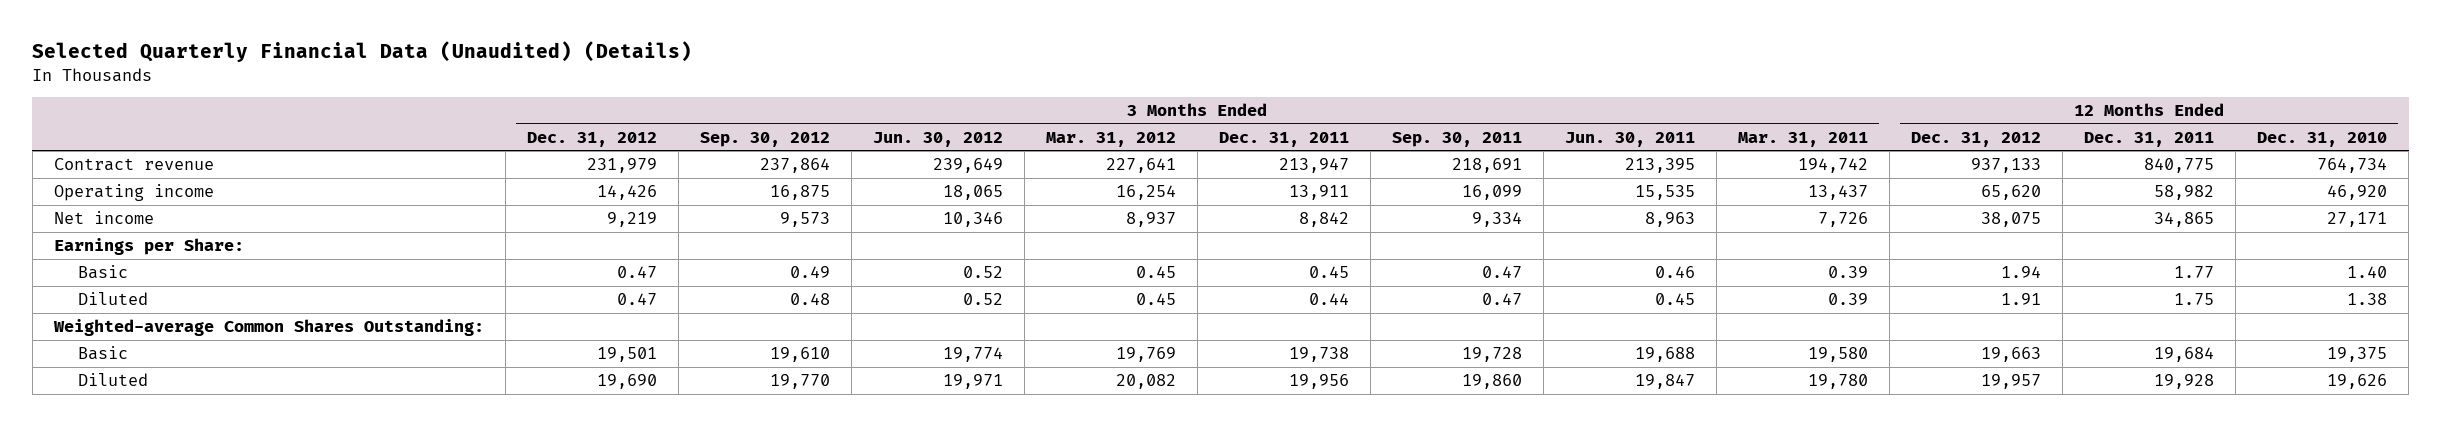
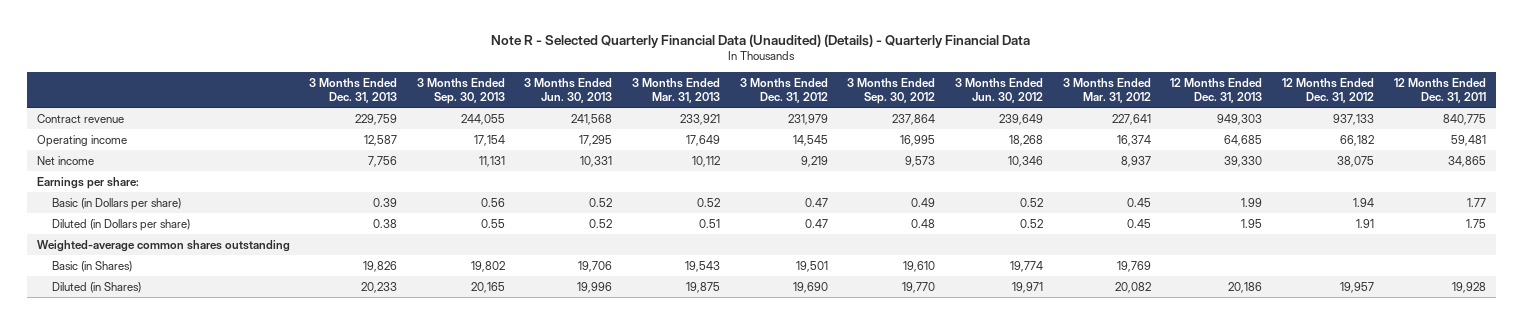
- Selected Quarterly Financial Data (Unaudited) (Details)
+ Note R - Selected Quarterly Financial Data (Unaudited) (Details) - Quarterly Financial Data
- | 3 Months Ended Dec. 31, 2012 | 3 Months Ended Sep. 30, 2012 | 3 Months Ended Jun. 30, 2012 | 3 Months Ended Mar. 31, 2012 | 3 Months Ended Dec. 31, 2011 | 3 Months Ended Sep. 30, 2011 | 3 Months Ended Jun. 30, 2011 | 3 Months Ended Mar. 31, 2011 | 12 Months Ended Dec. 31, 2012 | 12 Months Ended Dec. 31, 2011 | 12 Months Ended Dec. 31, 2010
+ | 3 Months Ended Dec. 31, 2013 | 3 Months Ended Sep. 30, 2013 | 3 Months Ended Jun. 30, 2013 | 3 Months Ended Mar. 31, 2013 | 3 Months Ended Dec. 31, 2012 | 3 Months Ended Sep. 30, 2012 | 3 Months Ended Jun. 30, 2012 | 3 Months Ended Mar. 31, 2012 | 12 Months Ended Dec. 31, 2013 | 12 Months Ended Dec. 31, 2012 | 12 Months Ended Dec. 31, 2011
- Operating income | 14,426 | 16,875 | 18,065 | 16,254 | 13,911 | 16,099 | 15,535 | 13,437 | 65,620 | 58,982 | 46,920
+ Operating income | 12,587 | 17,154 | 17,295 | 17,649 | 14,545 | 16,995 | 18,268 | 16,374 | 64,685 | 66,182 | 59,481
- Earnings per Share:
- Basic | 0.47 | 0.49 | 0.52 | 0.45 | 0.45 | 0.47 | 0.46 | 0.39 | 1.94 | 1.77 | 1.40
- Diluted | 0.47 | 0.48 | 0.52 | 0.45 | 0.44 | 0.47 | 0.45 | 0.39 | 1.91 | 1.75 | 1.38
- Weighted-average Common Shares Outstanding:
- Basic | 19,501 | 19,610 | 19,774 | 19,769 | 19,738 | 19,728 | 19,688 | 19,580 | 19,663 | 19,684 | 19,375
- Diluted | 19,690 | 19,770 | 19,971 | 20,082 | 19,956 | 19,860 | 19,847 | 19,780 | 19,957 | 19,928 | 19,626
+ Earnings per share:
+ Basic (in Dollars per share) | 0.39 | 0.56 | 0.52 | 0.52 | 0.47 | 0.49 | 0.52 | 0.45 | 1.99 | 1.94 | 1.77
+ Diluted (in Dollars per share) | 0.38 | 0.55 | 0.52 | 0.51 | 0.47 | 0.48 | 0.52 | 0.45 | 1.95 | 1.91 | 1.75
+ Weighted-average common shares outstanding
+ Basic (in Shares) | 19,826 | 19,802 | 19,706 | 19,543 | 19,501 | 19,610 | 19,774 | 19,769 | | |
+ Diluted (in Shares) | 20,233 | 20,165 | 19,996 | 19,875 | 19,690 | 19,770 | 19,971 | 20,082 | 20,186 | 19,957 | 19,928

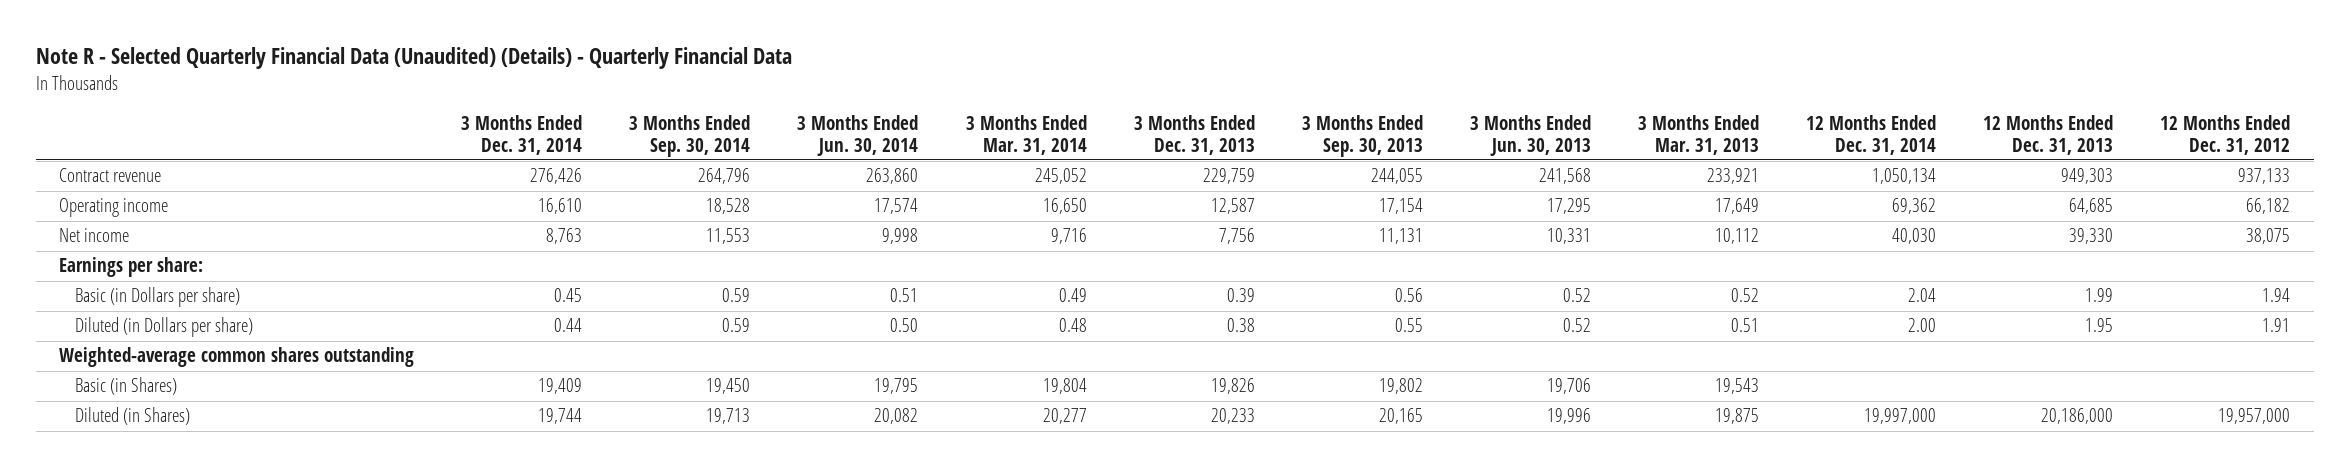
- | 3 Months Ended Dec. 31, 2013 | 3 Months Ended Sep. 30, 2013 | 3 Months Ended Jun. 30, 2013 | 3 Months Ended Mar. 31, 2013 | 3 Months Ended Dec. 31, 2012 | 3 Months Ended Sep. 30, 2012 | 3 Months Ended Jun. 30, 2012 | 3 Months Ended Mar. 31, 2012 | 12 Months Ended Dec. 31, 2013 | 12 Months Ended Dec. 31, 2012 | 12 Months Ended Dec. 31, 2011
+ | 3 Months Ended Dec. 31, 2014 | 3 Months Ended Sep. 30, 2014 | 3 Months Ended Jun. 30, 2014 | 3 Months Ended Mar. 31, 2014 | 3 Months Ended Dec. 31, 2013 | 3 Months Ended Sep. 30, 2013 | 3 Months Ended Jun. 30, 2013 | 3 Months Ended Mar. 31, 2013 | 12 Months Ended Dec. 31, 2014 | 12 Months Ended Dec. 31, 2013 | 12 Months Ended Dec. 31, 2012
- Diluted (in Shares) | 20,233 | 20,165 | 19,996 | 19,875 | 19,690 | 19,770 | 19,971 | 20,082 | 20,186 | 19,957 | 19,928
+ Diluted (in Shares) | 19,744 | 19,713 | 20,082 | 20,277 | 20,233 | 20,165 | 19,996 | 19,875 | 19,997,000 | 20,186,000 | 19,957,000

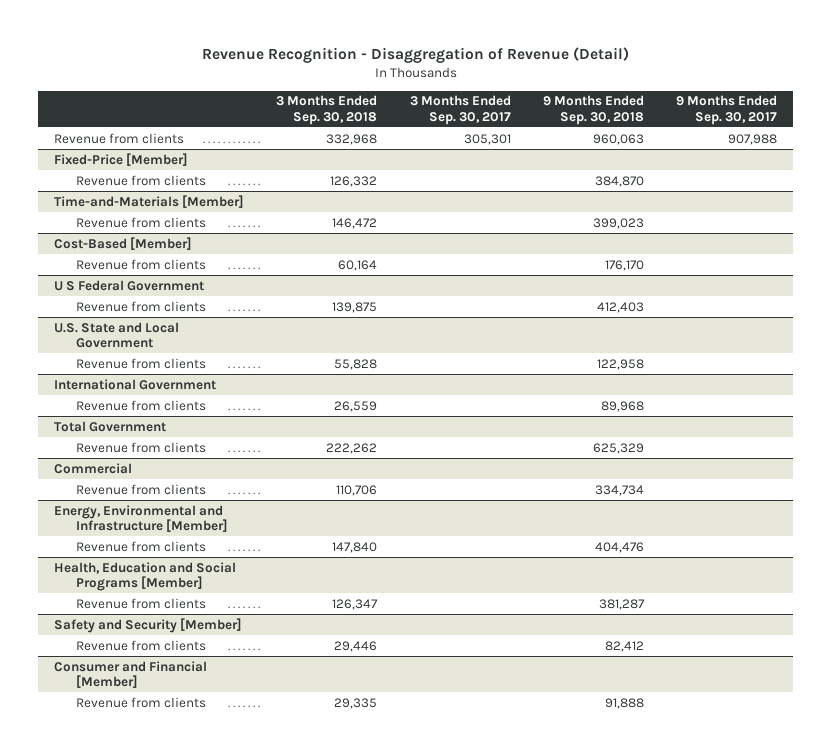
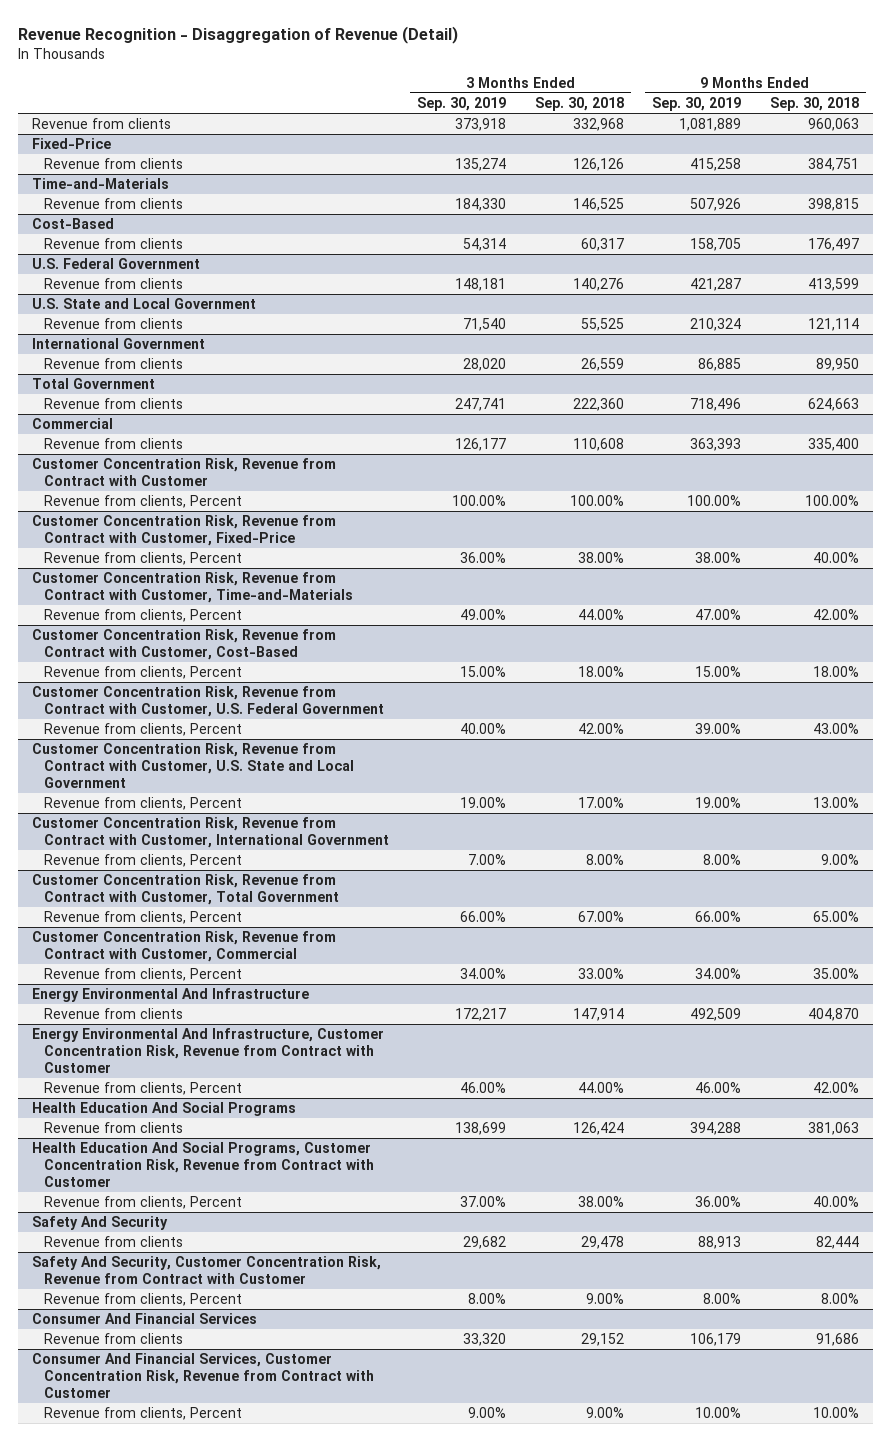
- | 3 Months Ended Sep. 30, 2018 | 3 Months Ended Sep. 30, 2017 | 9 Months Ended Sep. 30, 2018 | 9 Months Ended Sep. 30, 2017
+ | 3 Months Ended Sep. 30, 2019 | 3 Months Ended Sep. 30, 2018 | 9 Months Ended Sep. 30, 2019 | 9 Months Ended Sep. 30, 2018
- Fixed-Price [Member]
- Revenue from clients | 126,332 | | 384,870 |
- Time-and-Materials [Member]
- Revenue from clients | 146,472 | | 399,023 |
- Cost-Based [Member]
- Revenue from clients | 60,164 | | 176,170 |
- U S Federal Government
- Revenue from clients | 139,875 | | 412,403 |
+ Fixed-Price
+ Revenue from clients | 135,274 | 126,126 | 415,258 | 384,751
+ Time-and-Materials
+ Revenue from clients | 184,330 | 146,525 | 507,926 | 398,815
+ Cost-Based
+ Revenue from clients | 54,314 | 60,317 | 158,705 | 176,497
+ U.S. Federal Government
+ Revenue from clients | 148,181 | 140,276 | 421,287 | 413,599
@ U.S. State and Local Government
- Revenue from clients | 55,828 | | 122,958 |
+ Revenue from clients | 71,540 | 55,525 | 210,324 | 121,114
@ International Government
- Revenue from clients | 26,559 | | 89,968 |
+ Revenue from clients | 28,020 | 26,559 | 86,885 | 89,950
@ Total Government
- Revenue from clients | 222,262 | | 625,329 |
+ Revenue from clients | 247,741 | 222,360 | 718,496 | 624,663
@ Commercial
- Revenue from clients | 110,706 | | 334,734 |
- Energy, Environmental and Infrastructure [Member]
- Revenue from clients | 147,840 | | 404,476 |
- Health, Education and Social Programs [Member]
- Revenue from clients | 126,347 | | 381,287 |
- Safety and Security [Member]
- Revenue from clients | 29,446 | | 82,412 |
- Consumer and Financial [Member]
- Revenue from clients | 29,335 | | 91,888 |
@ Commercial
+ Revenue from clients | 126,177 | 110,608 | 363,393 | 335,400
+ Customer Concentration Risk, Revenue from Contract with Customer
+ Revenue from clients, Percent | 100.00% | 100.00% | 100.00% | 100.00%
+ Customer Concentration Risk, Revenue from Contract with Customer, Fixed-Price
+ Revenue from clients, Percent | 36.00% | 38.00% | 38.00% | 40.00%
+ Customer Concentration Risk, Revenue from Contract with Customer, Time-and-Materials
+ Revenue from clients, Percent | 49.00% | 44.00% | 47.00% | 42.00%
+ Customer Concentration Risk, Revenue from Contract with Customer, Cost-Based
+ Revenue from clients, Percent | 15.00% | 18.00% | 15.00% | 18.00%
+ Customer Concentration Risk, Revenue from Contract with Customer, U.S. Federal Government
+ Revenue from clients, Percent | 40.00% | 42.00% | 39.00% | 43.00%
+ Customer Concentration Risk, Revenue from Contract with Customer, U.S. State and Local Government
+ Revenue from clients, Percent | 19.00% | 17.00% | 19.00% | 13.00%
+ Customer Concentration Risk, Revenue from Contract with Customer, International Government
+ Revenue from clients, Percent | 7.00% | 8.00% | 8.00% | 9.00%
+ Customer Concentration Risk, Revenue from Contract with Customer, Total Government
+ Revenue from clients, Percent | 66.00% | 67.00% | 66.00% | 65.00%
+ Customer Concentration Risk, Revenue from Contract with Customer, Commercial
+ Revenue from clients, Percent | 34.00% | 33.00% | 34.00% | 35.00%
+ Energy Environmental And Infrastructure
+ Revenue from clients | 172,217 | 147,914 | 492,509 | 404,870
+ Energy Environmental And Infrastructure, Customer Concentration Risk, Revenue from Contract with Customer
+ Revenue from clients, Percent | 46.00% | 44.00% | 46.00% | 42.00%
+ Health Education And Social Programs
+ Revenue from clients | 138,699 | 126,424 | 394,288 | 381,063
+ Health Education And Social Programs, Customer Concentration Risk, Revenue from Contract with Customer
+ Revenue from clients, Percent | 37.00% | 38.00% | 36.00% | 40.00%
+ Safety And Security
+ Revenue from clients | 29,682 | 29,478 | 88,913 | 82,444
+ Safety And Security, Customer Concentration Risk, Revenue from Contract with Customer
+ Revenue from clients, Percent | 8.00% | 9.00% | 8.00% | 8.00%
+ Consumer And Financial Services
+ Revenue from clients | 33,320 | 29,152 | 106,179 | 91,686
+ Consumer And Financial Services, Customer Concentration Risk, Revenue from Contract with Customer
+ Revenue from clients, Percent | 9.00% | 9.00% | 10.00% | 10.00%

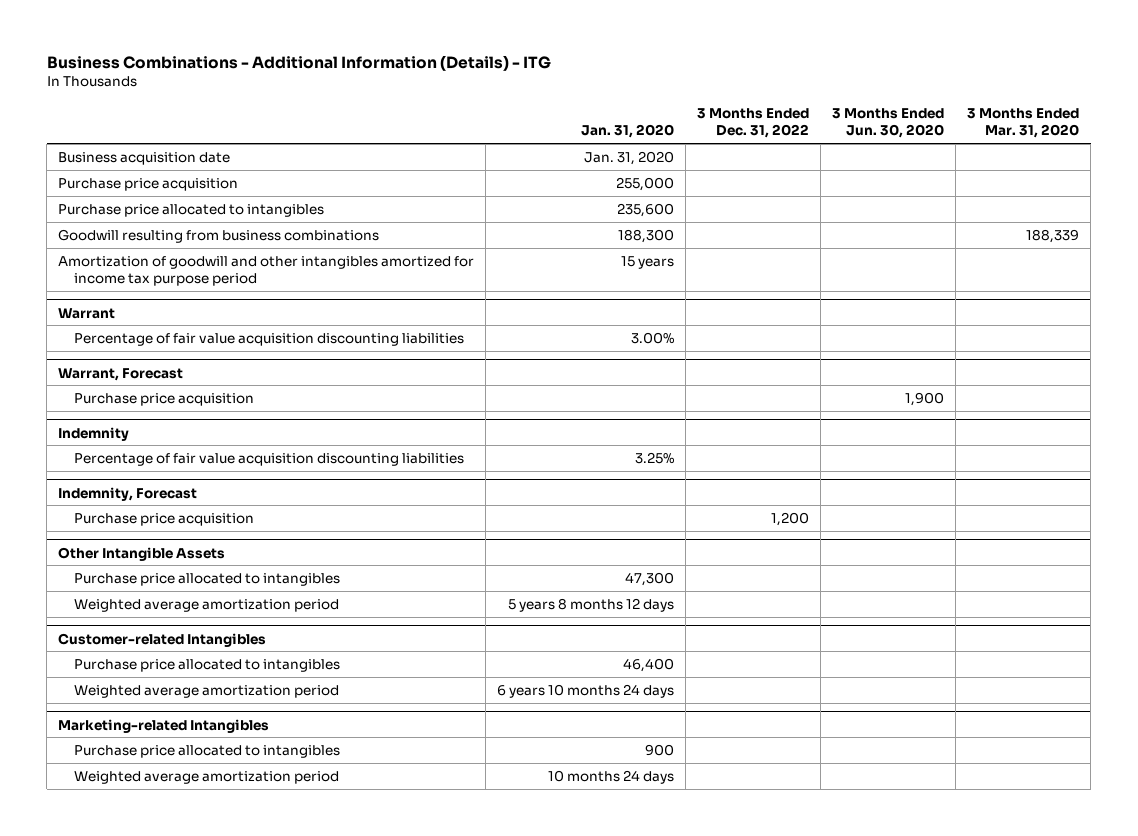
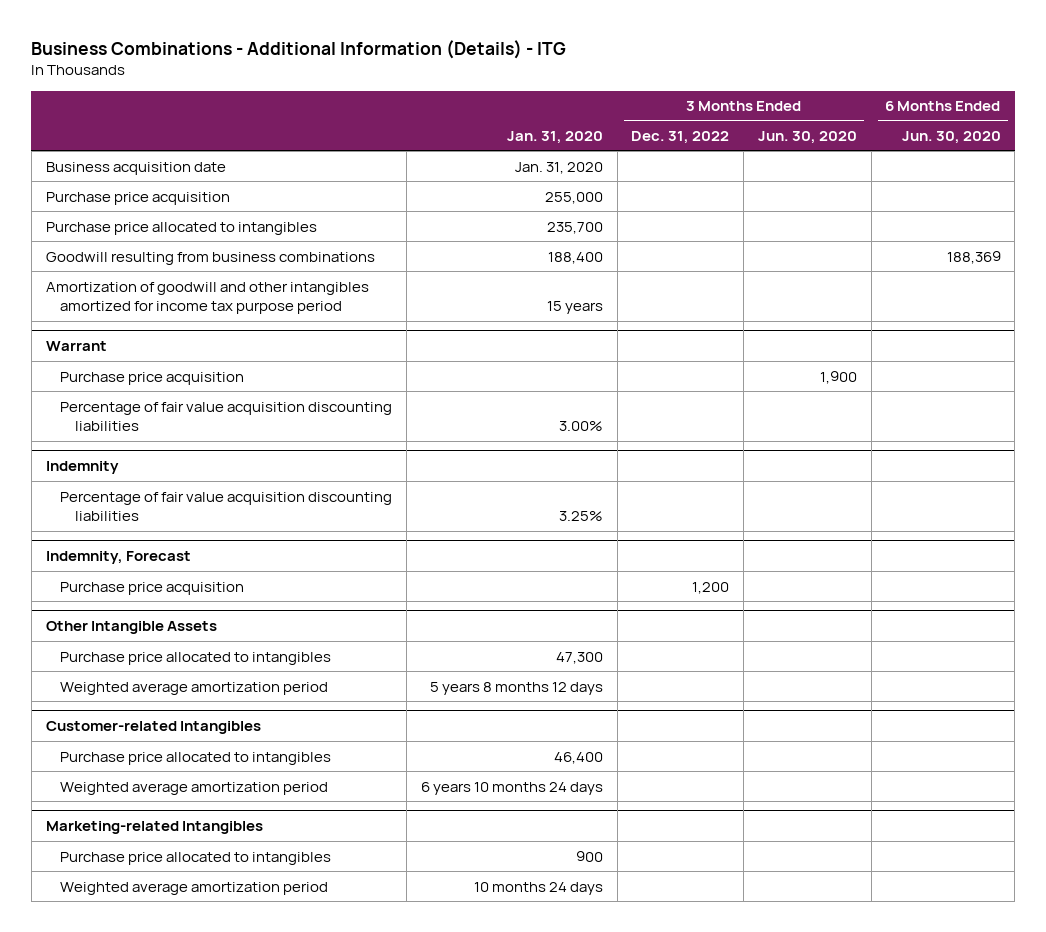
- | Jan. 31, 2020 | 3 Months Ended Dec. 31, 2022 | 3 Months Ended Jun. 30, 2020 | 3 Months Ended Mar. 31, 2020
+ | Jan. 31, 2020 | 3 Months Ended Dec. 31, 2022 | 3 Months Ended Jun. 30, 2020 | 6 Months Ended Jun. 30, 2020
- Purchase price allocated to intangibles | 235,600 | | |
- Goodwill resulting from business combinations | 188,300 | | | 188,339
+ Purchase price allocated to intangibles | 235,700 | | |
+ Goodwill resulting from business combinations | 188,400 | | | 188,369
- Warrant, Forecast
@ Warrant
moved down: Percentage of fair value acquisition discounting liabilities | 3.00% | | |

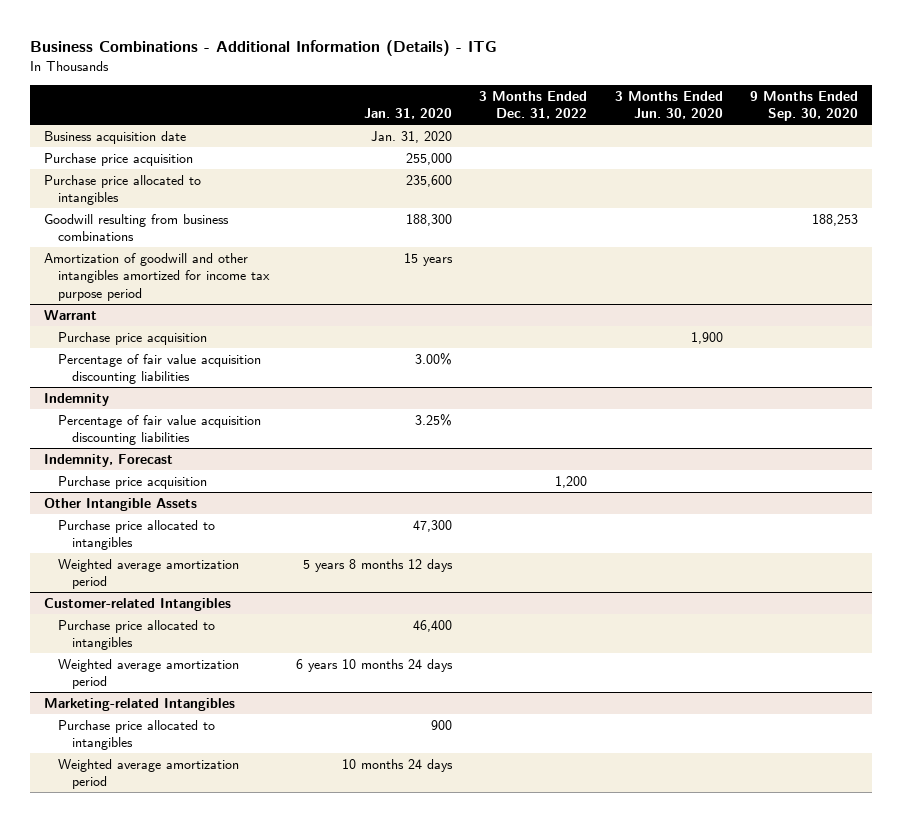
- | Jan. 31, 2020 | 3 Months Ended Dec. 31, 2022 | 3 Months Ended Jun. 30, 2020 | 6 Months Ended Jun. 30, 2020
+ | Jan. 31, 2020 | 3 Months Ended Dec. 31, 2022 | 3 Months Ended Jun. 30, 2020 | 9 Months Ended Sep. 30, 2020
- Purchase price allocated to intangibles | 235,700 | | |
- Goodwill resulting from business combinations | 188,400 | | | 188,369
+ Purchase price allocated to intangibles | 235,600 | | |
+ Goodwill resulting from business combinations | 188,300 | | | 188,253

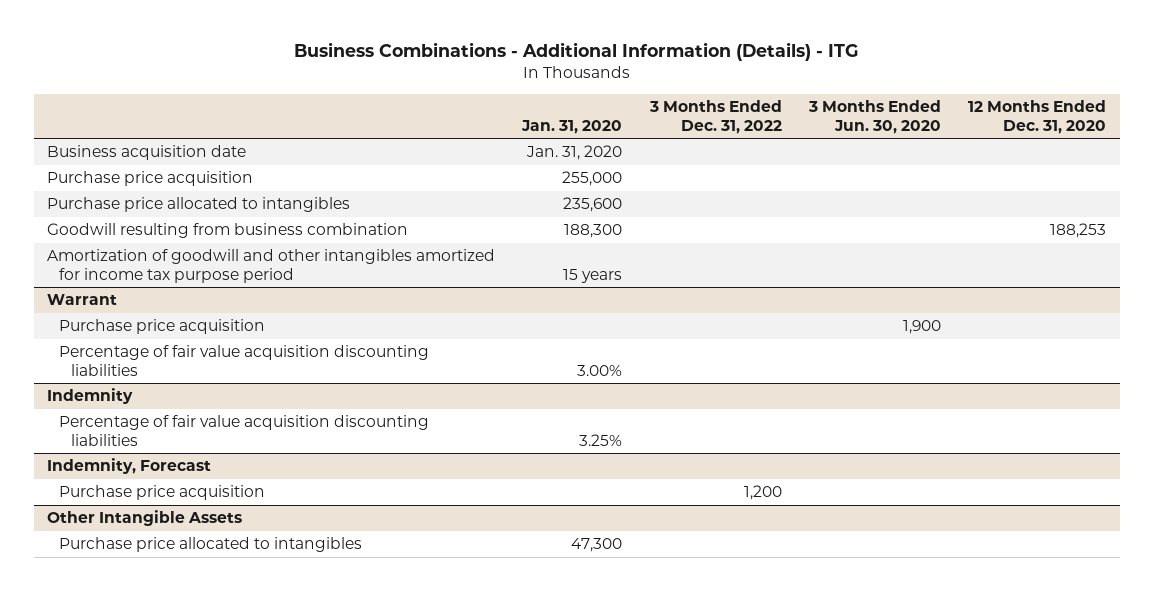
- | Jan. 31, 2020 | 3 Months Ended Dec. 31, 2022 | 3 Months Ended Jun. 30, 2020 | 9 Months Ended Sep. 30, 2020
+ | Jan. 31, 2020 | 3 Months Ended Dec. 31, 2022 | 3 Months Ended Jun. 30, 2020 | 12 Months Ended Dec. 31, 2020
- Goodwill resulting from business combinations | 188,300 | | | 188,253
+ Goodwill resulting from business combination | 188,300 | | | 188,253
@ Other Intangible Assets
- Weighted average amortization period | 5 years 8 months 12 days | | |
- Customer-related Intangibles
- Purchase price allocated to intangibles | 46,400 | | |
- Weighted average amortization period | 6 years 10 months 24 days | | |
- Marketing-related Intangibles
- Purchase price allocated to intangibles | 900 | | |
- Weighted average amortization period | 10 months 24 days | | |

